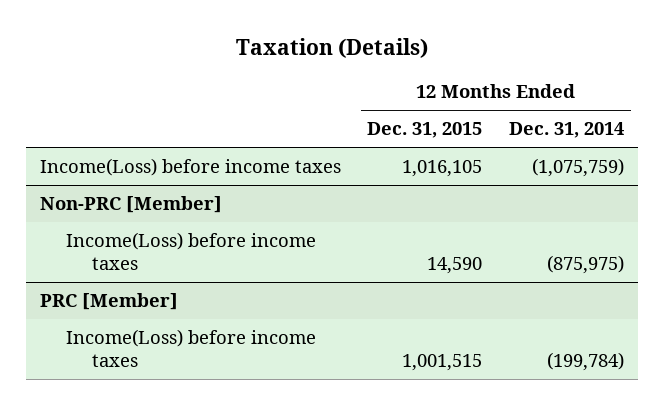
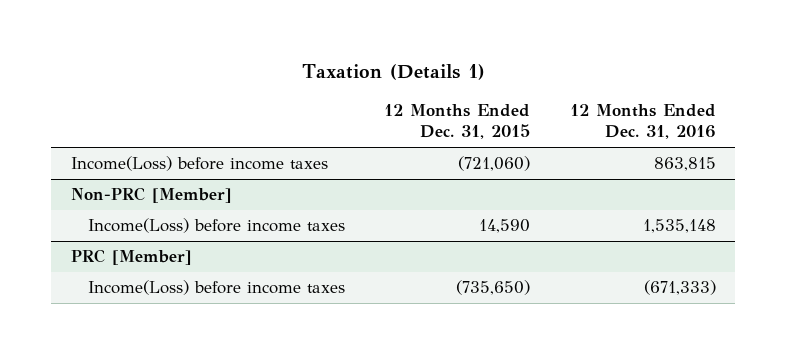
- Taxation (Details)
+ Taxation (Details 1)
- | 12 Months Ended Dec. 31, 2015 | 12 Months Ended Dec. 31, 2014
+ | 12 Months Ended Dec. 31, 2015 | 12 Months Ended Dec. 31, 2016
- Income(Loss) before income taxes | 1,016,105 | (1,075,759)
+ Income(Loss) before income taxes | (721,060) | 863,815
@ PRC [Member]
- Income(Loss) before income taxes | 1,001,515 | (199,784)
+ Income(Loss) before income taxes | (735,650) | (671,333)

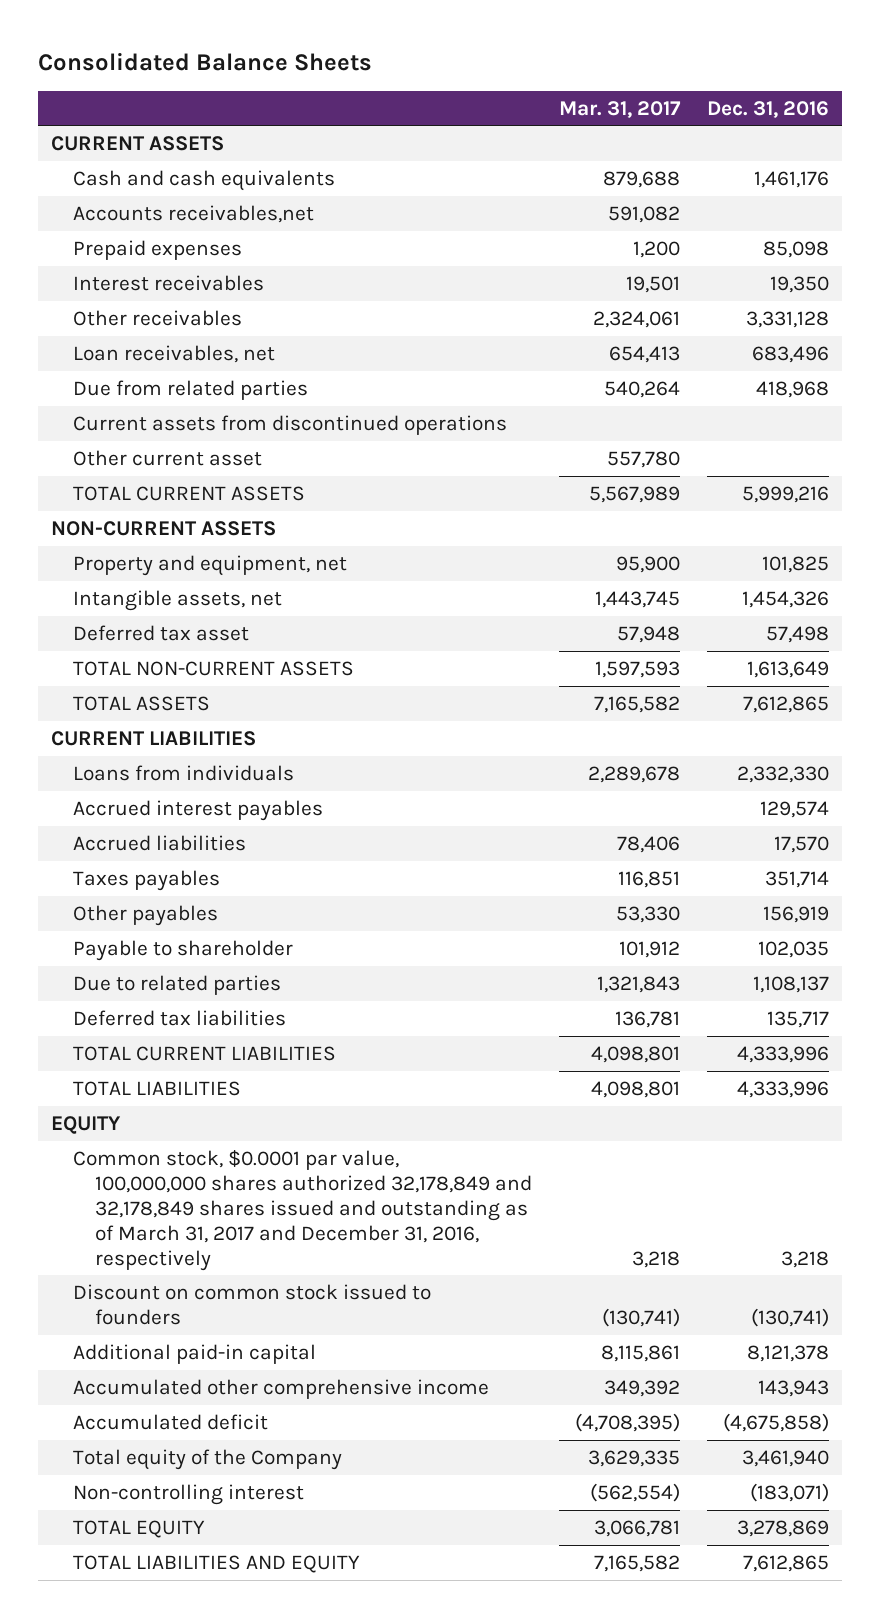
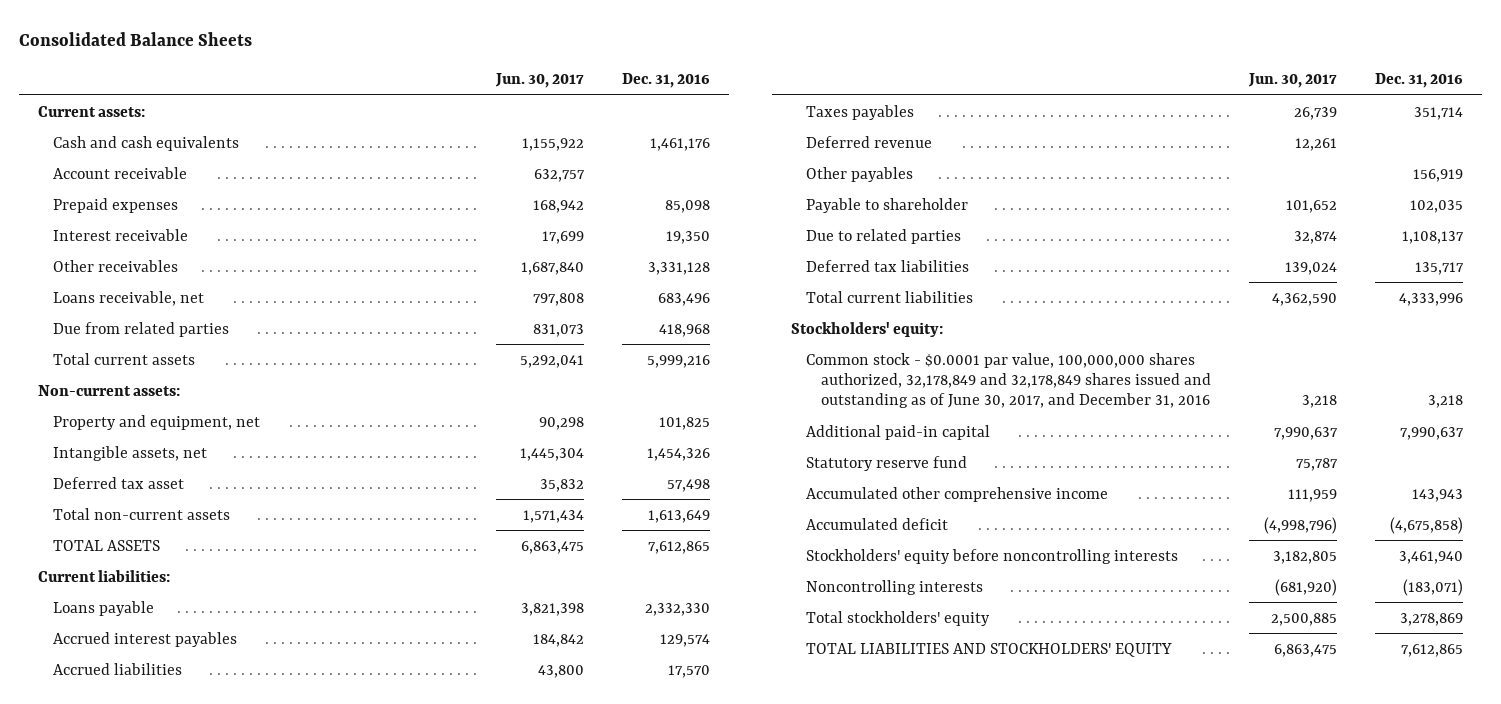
- | Mar. 31, 2017 | Dec. 31, 2016
+ | Jun. 30, 2017 | Dec. 31, 2016
- CURRENT ASSETS
+ Current assets:
- Accounts receivables,net | 591,082 |
+ Account receivable | 632,757 |
- Interest receivables | 19,501 | 19,350
+ Interest receivable | 17,699 | 19,350
- Loan receivables, net | 654,413 | 683,496
+ Loans receivable, net | 797,808 | 683,496
- Current assets from discontinued operations
- Other current asset | 557,780 |
- TOTAL CURRENT ASSETS | 5,567,989 | 5,999,216
- NON-CURRENT ASSETS
+ Total current assets | 5,292,041 | 5,999,216
+ Non-current assets:
- TOTAL NON-CURRENT ASSETS | 1,597,593 | 1,613,649
+ Total non-current assets | 1,571,434 | 1,613,649
- CURRENT LIABILITIES
- Loans from individuals | 2,289,678 | 2,332,330
+ Current liabilities:
+ Loans payable | 3,821,398 | 2,332,330
+ Deferred revenue | 12,261 |
- TOTAL CURRENT LIABILITIES | 4,098,801 | 4,333,996
- TOTAL LIABILITIES | 4,098,801 | 4,333,996
- EQUITY
- Common stock, $0.0001 par value, 100,000,000 shares authorized 32,178,849 and 32,178,849 shares issued and outstanding as of March 31, 2017 and December 31, 2016, respectively | 3,218 | 3,218
- Discount on common stock issued to founders | (130,741) | (130,741)
- Additional paid-in capital | 8,115,861 | 8,121,378
+ Total current liabilities | 4,362,590 | 4,333,996
+ Stockholders' equity:
+ Common stock - $0.0001 par value, 100,000,000 shares authorized, 32,178,849 and 32,178,849 shares issued and outstanding as of June 30, 2017, and December 31, 2016 | 3,218 | 3,218
+ Additional paid-in capital | 7,990,637 | 7,990,637
+ Statutory reserve fund | 75,787 |
- Total equity of the Company | 3,629,335 | 3,461,940
- Non-controlling interest | (562,554) | (183,071)
- TOTAL EQUITY | 3,066,781 | 3,278,869
- TOTAL LIABILITIES AND EQUITY | 7,165,582 | 7,612,865
+ Stockholders' equity before noncontrolling interests | 3,182,805 | 3,461,940
+ Noncontrolling interests | (681,920) | (183,071)
+ Total stockholders' equity | 2,500,885 | 3,278,869
+ TOTAL LIABILITIES AND STOCKHOLDERS' EQUITY | 6,863,475 | 7,612,865

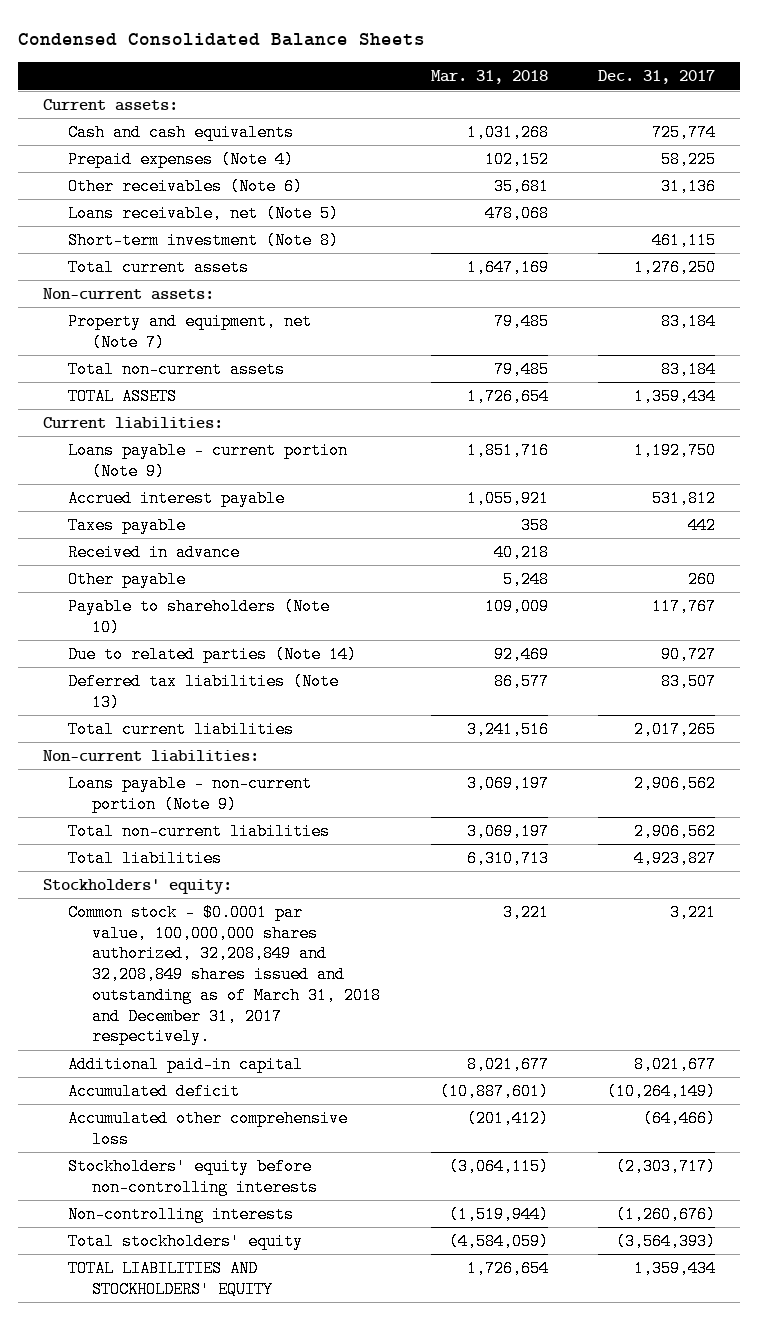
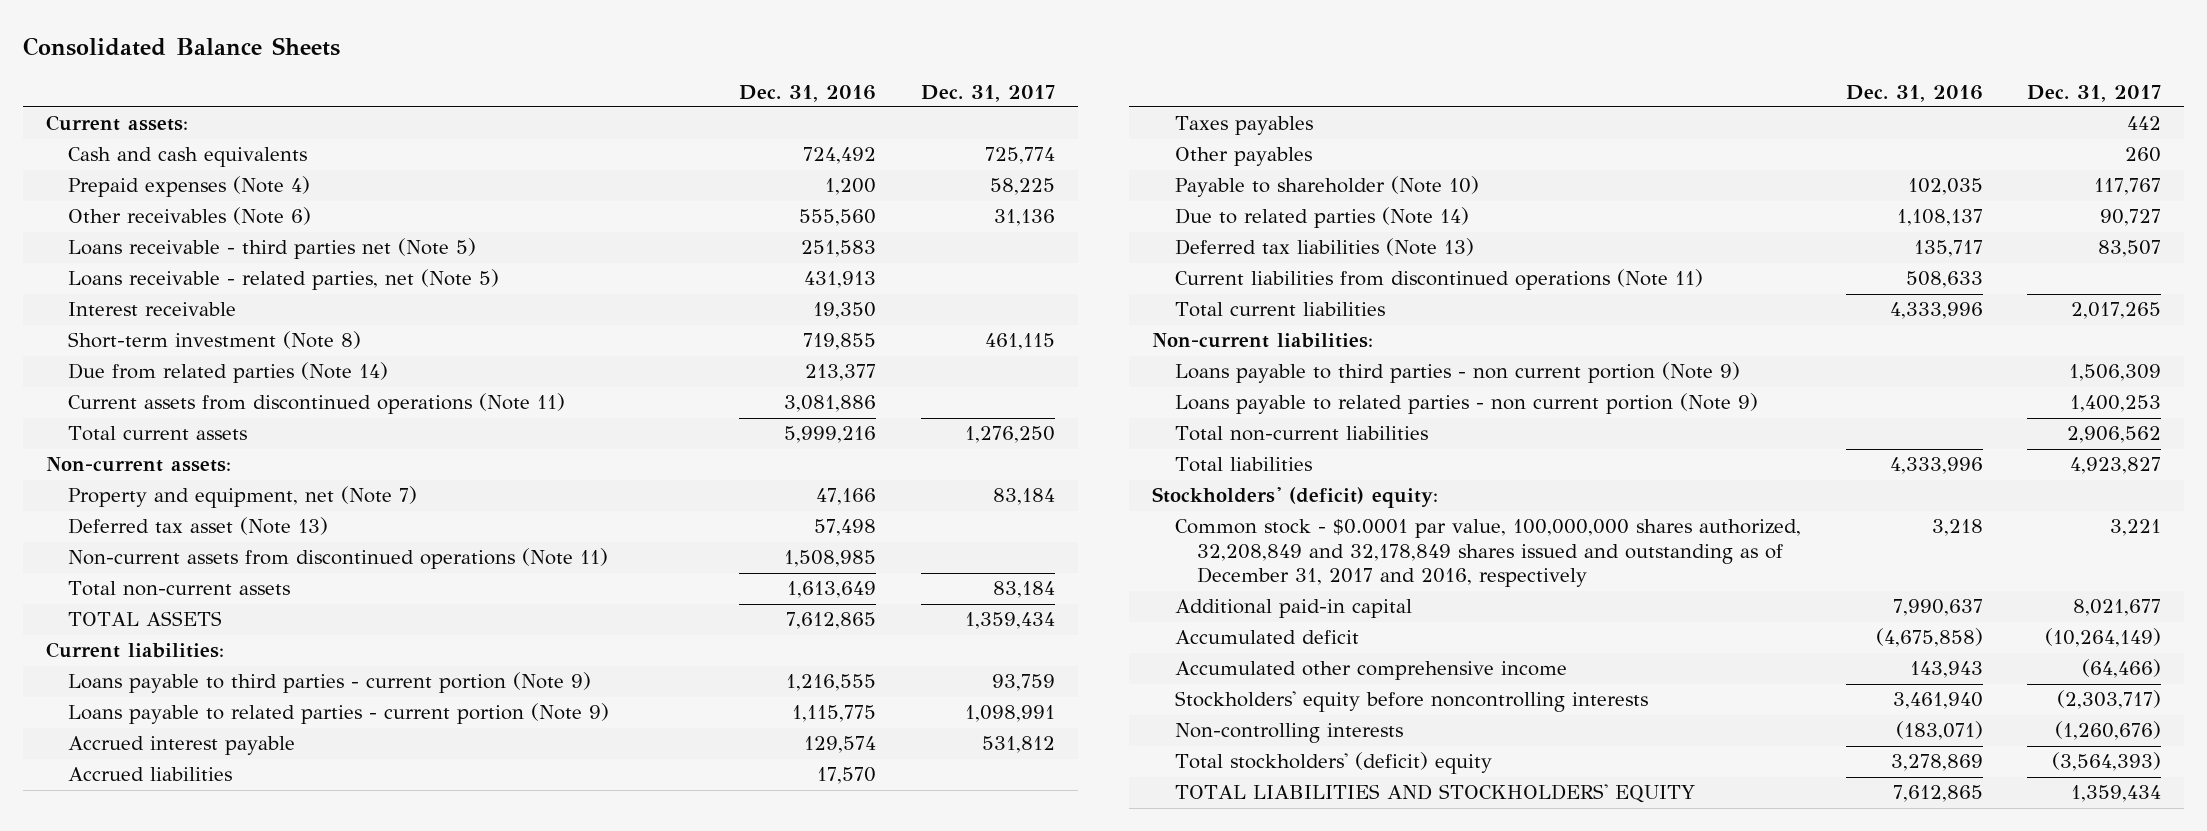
- Condensed Consolidated Balance Sheets
+ Consolidated Balance Sheets
- | Mar. 31, 2018 | Dec. 31, 2017
+ | Dec. 31, 2016 | Dec. 31, 2017
- Loans receivable, net (Note 5) | 478,068 |
+ Loans receivable - third parties net (Note 5) | 251,583 |
+ Loans receivable - related parties, net (Note 5) | 431,913 |
+ Interest receivable | 19,350 |
+ Due from related parties (Note 14) | 213,377 |
+ Current assets from discontinued operations (Note 11) | 3,081,886 |
+ Deferred tax asset (Note 13) | 57,498 |
+ Non-current assets from discontinued operations (Note 11) | 1,508,985 |
- Loans payable - current portion (Note 9) | 1,851,716 | 1,192,750
+ Loans payable to third parties - current portion (Note 9) | 1,216,555 | 93,759
+ Loans payable to related parties - current portion (Note 9) | 1,115,775 | 1,098,991
- Taxes payable | 358 | 442
- Received in advance | 40,218 |
- Other payable | 5,248 | 260
- Payable to shareholders (Note 10) | 109,009 | 117,767
+ Accrued liabilities | 17,570 |
+ Taxes payables | | 442
+ Other payables | | 260
+ Payable to shareholder (Note 10) | 102,035 | 117,767
+ Current liabilities from discontinued operations (Note 11) | 508,633 |
- Loans payable - non-current portion (Note 9) | 3,069,197 | 2,906,562
+ Loans payable to third parties - non current portion (Note 9) | | 1,506,309
+ Loans payable to related parties - non current portion (Note 9) | | 1,400,253
- Stockholders' equity:
- Common stock - $0.0001 par value, 100,000,000 shares authorized, 32,208,849 and 32,208,849 shares issued and outstanding as of March 31, 2018 and December 31, 2017 respectively. | 3,221 | 3,221
+ Stockholders' (deficit) equity:
+ Common stock - $0.0001 par value, 100,000,000 shares authorized, 32,208,849 and 32,178,849 shares issued and outstanding as of December 31, 2017 and 2016, respectively | 3,218 | 3,221
- Accumulated other comprehensive loss | (201,412) | (64,466)
- Stockholders' equity before non-controlling interests | (3,064,115) | (2,303,717)
+ Accumulated other comprehensive income | 143,943 | (64,466)
+ Stockholders' equity before noncontrolling interests | 3,461,940 | (2,303,717)
- Total stockholders' equity | (4,584,059) | (3,564,393)
+ Total stockholders' (deficit) equity | 3,278,869 | (3,564,393)

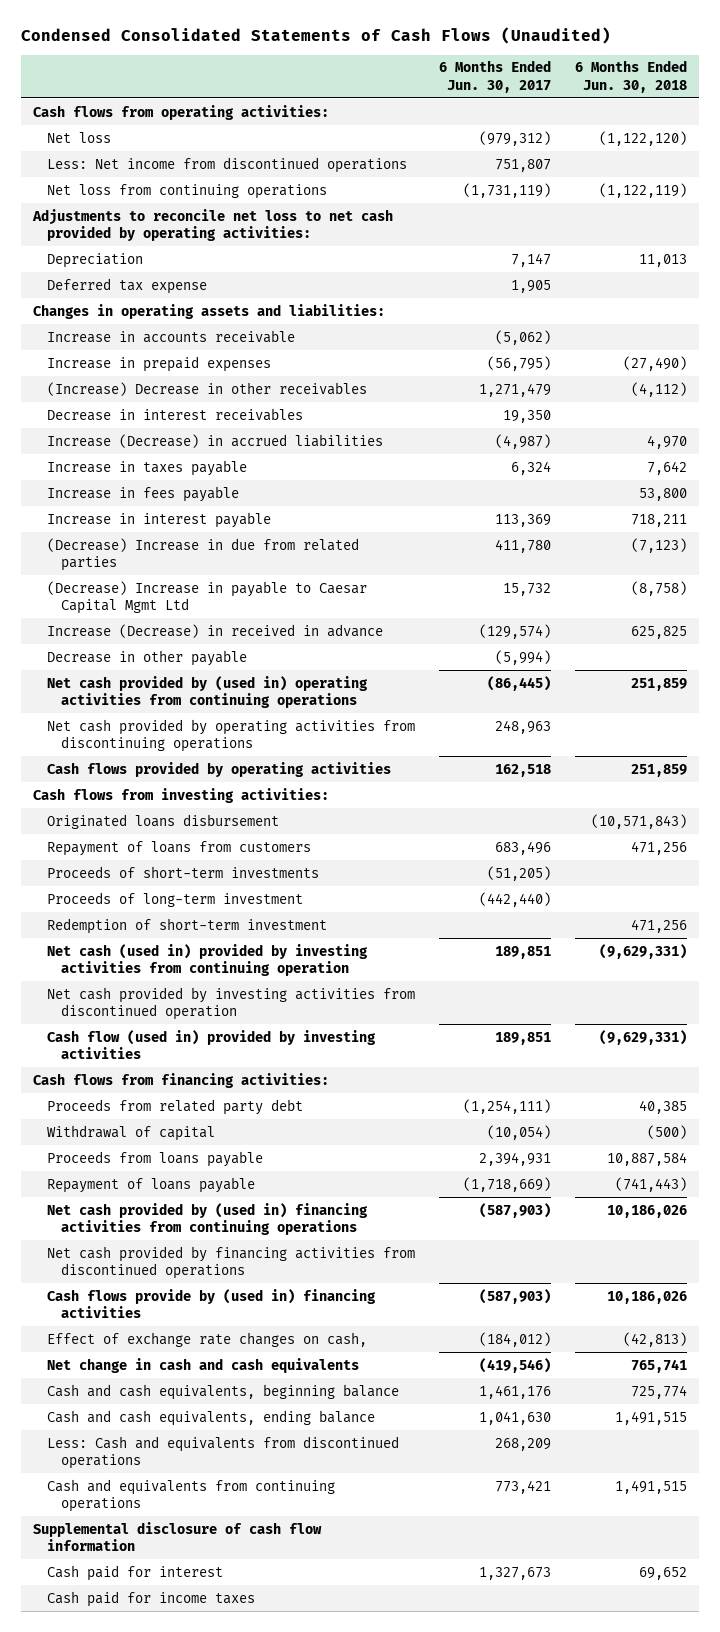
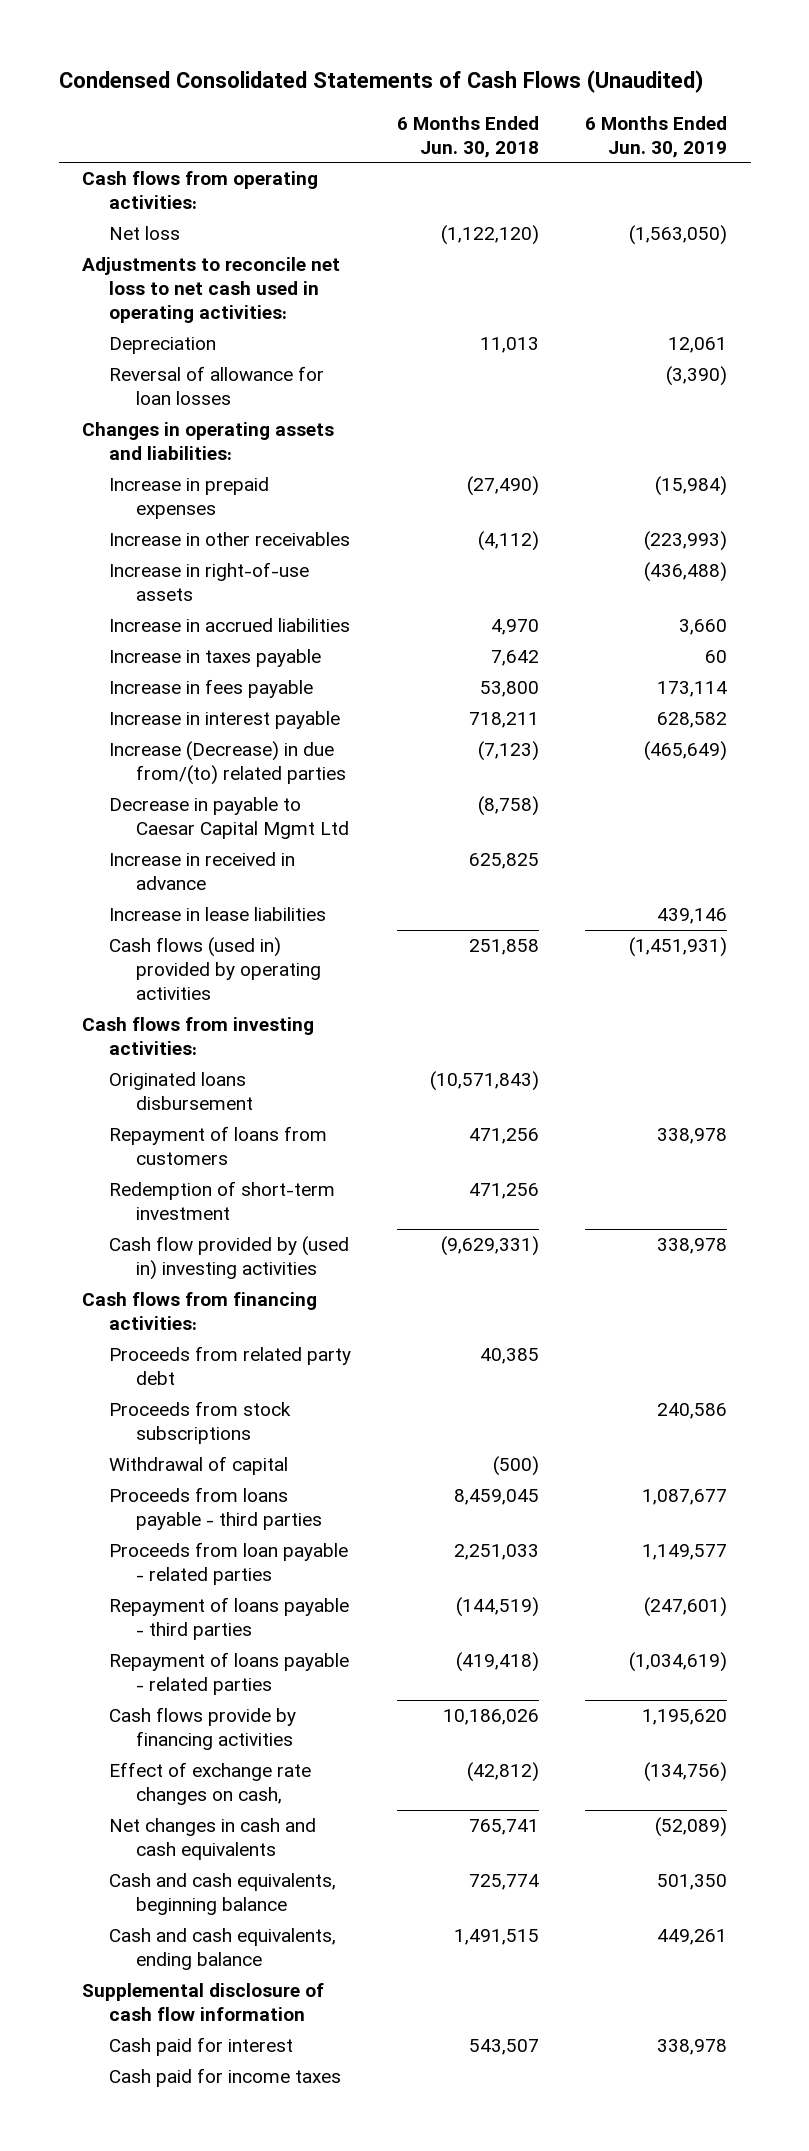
- | 6 Months Ended Jun. 30, 2017 | 6 Months Ended Jun. 30, 2018
+ | 6 Months Ended Jun. 30, 2018 | 6 Months Ended Jun. 30, 2019
- Less: Net income from discontinued operations | 751,807 |
- Net loss from continuing operations | (1,731,119) | (1,122,119)
- Adjustments to reconcile net loss to net cash provided by operating activities:
+ Adjustments to reconcile net loss to net cash used in operating activities:
- Deferred tax expense | 1,905 |
+ Reversal of allowance for loan losses | | (3,390)
- Increase in accounts receivable | (5,062) |
- (Increase) Decrease in other receivables | 1,271,479 | (4,112)
- Decrease in interest receivables | 19,350 |
- Increase (Decrease) in accrued liabilities | (4,987) | 4,970
+ Increase in other receivables | (4,112) | (223,993)
+ Increase in right-of-use assets | | (436,488)
+ Increase in accrued liabilities | 4,970 | 3,660
- (Decrease) Increase in due from related parties | 411,780 | (7,123)
- (Decrease) Increase in payable to Caesar Capital Mgmt Ltd | 15,732 | (8,758)
- Increase (Decrease) in received in advance | (129,574) | 625,825
- Decrease in other payable | (5,994) |
- Net cash provided by (used in) operating activities from continuing operations | (86,445) | 251,859
- Net cash provided by operating activities from discontinuing operations | 248,963 |
- Cash flows provided by operating activities | 162,518 | 251,859
+ Increase (Decrease) in due from/(to) related parties | (7,123) | (465,649)
+ Decrease in payable to Caesar Capital Mgmt Ltd | (8,758) |
+ Increase in received in advance | 625,825 |
+ Increase in lease liabilities | | 439,146
+ Cash flows (used in) provided by operating activities | 251,858 | (1,451,931)
- Proceeds of short-term investments | (51,205) |
- Proceeds of long-term investment | (442,440) |
- Net cash (used in) provided by investing activities from continuing operation | 189,851 | (9,629,331)
- Net cash provided by investing activities from discontinued operation
- Cash flow (used in) provided by investing activities | 189,851 | (9,629,331)
+ Cash flow provided by (used in) investing activities | (9,629,331) | 338,978
+ Proceeds from stock subscriptions | | 240,586
- Proceeds from loans payable | 2,394,931 | 10,887,584
- Repayment of loans payable | (1,718,669) | (741,443)
- Net cash provided by (used in) financing activities from continuing operations | (587,903) | 10,186,026
- Net cash provided by financing activities from discontinued operations
- Cash flows provide by (used in) financing activities | (587,903) | 10,186,026
- Effect of exchange rate changes on cash, | (184,012) | (42,813)
- Net change in cash and cash equivalents | (419,546) | 765,741
+ Proceeds from loans payable - third parties | 8,459,045 | 1,087,677
+ Proceeds from loan payable - related parties | 2,251,033 | 1,149,577
+ Repayment of loans payable - third parties | (144,519) | (247,601)
+ Repayment of loans payable - related parties | (419,418) | (1,034,619)
+ Cash flows provide by financing activities | 10,186,026 | 1,195,620
+ Effect of exchange rate changes on cash, | (42,812) | (134,756)
+ Net changes in cash and cash equivalents | 765,741 | (52,089)
- Less: Cash and equivalents from discontinued operations | 268,209 |
- Cash and equivalents from continuing operations | 773,421 | 1,491,515
- Cash paid for interest | 1,327,673 | 69,652
+ Cash paid for interest | 543,507 | 338,978

